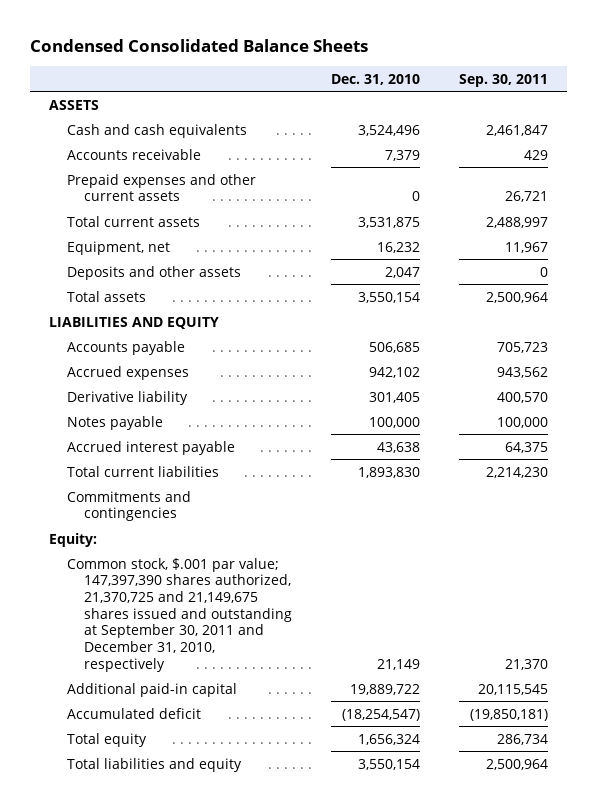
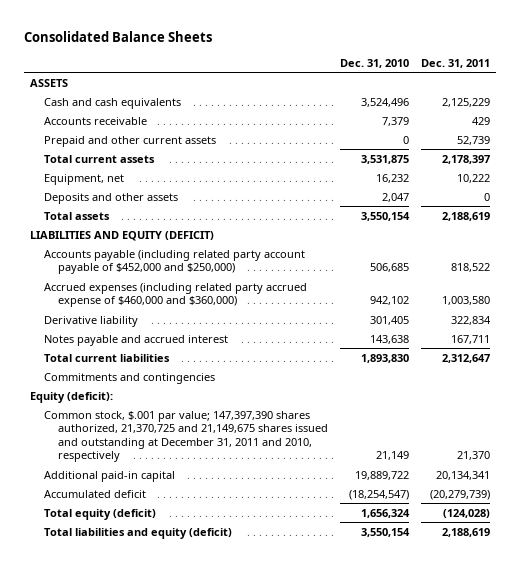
- Condensed Consolidated Balance Sheets
+ Consolidated Balance Sheets
- | Dec. 31, 2010 | Sep. 30, 2011
+ | Dec. 31, 2010 | Dec. 31, 2011
- Prepaid expenses and other current assets | 0 | 26,721
+ Prepaid and other current assets | 0 | 52,739
- LIABILITIES AND EQUITY
- Accounts payable | 506,685 | 705,723
- Accrued expenses | 942,102 | 943,562
+ LIABILITIES AND EQUITY (DEFICIT)
+ Accounts payable (including related party account payable of $452,000 and $250,000) | 506,685 | 818,522
+ Accrued expenses (including related party accrued expense of $460,000 and $360,000) | 942,102 | 1,003,580
- Notes payable | 100,000 | 100,000
- Accrued interest payable | 43,638 | 64,375
+ Notes payable and accrued interest | 143,638 | 167,711
- Equity:
- Common stock, $.001 par value; 147,397,390 shares authorized, 21,370,725 and 21,149,675 shares issued and outstanding at September 30, 2011 and December 31, 2010, respectively | 21,149 | 21,370
+ Equity (deficit):
+ Common stock, $.001 par value; 147,397,390 shares authorized, 21,370,725 and 21,149,675 shares issued and outstanding at December 31, 2011 and 2010, respectively | 21,149 | 21,370
- Total equity | 1,656,324 | 286,734
- Total liabilities and equity | 3,550,154 | 2,500,964
+ Total equity (deficit) | 1,656,324 | (124,028)
+ Total liabilities and equity (deficit) | 3,550,154 | 2,188,619

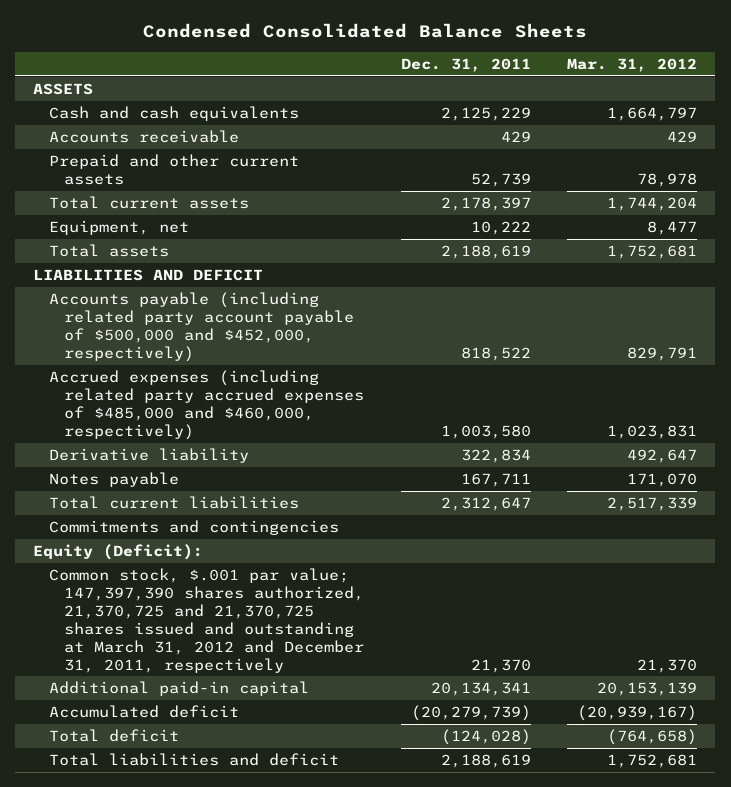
- Consolidated Balance Sheets
+ Condensed Consolidated Balance Sheets
- | Dec. 31, 2010 | Dec. 31, 2011
+ | Dec. 31, 2011 | Mar. 31, 2012
- Deposits and other assets | 2,047 | 0
- LIABILITIES AND EQUITY (DEFICIT)
- Accounts payable (including related party account payable of $452,000 and $250,000) | 506,685 | 818,522
- Accrued expenses (including related party accrued expense of $460,000 and $360,000) | 942,102 | 1,003,580
+ LIABILITIES AND DEFICIT
+ Accounts payable (including related party account payable of $500,000 and $452,000, respectively) | 818,522 | 829,791
+ Accrued expenses (including related party accrued expenses of $485,000 and $460,000, respectively) | 1,003,580 | 1,023,831
- Notes payable and accrued interest | 143,638 | 167,711
+ Notes payable | 167,711 | 171,070
- Equity (deficit):
- Common stock, $.001 par value; 147,397,390 shares authorized, 21,370,725 and 21,149,675 shares issued and outstanding at December 31, 2011 and 2010, respectively | 21,149 | 21,370
+ Equity (Deficit):
+ Common stock, $.001 par value; 147,397,390 shares authorized, 21,370,725 and 21,370,725 shares issued and outstanding at March 31, 2012 and December 31, 2011, respectively | 21,370 | 21,370
- Total equity (deficit) | 1,656,324 | (124,028)
- Total liabilities and equity (deficit) | 3,550,154 | 2,188,619
+ Total deficit | (124,028) | (764,658)
+ Total liabilities and deficit | 2,188,619 | 1,752,681

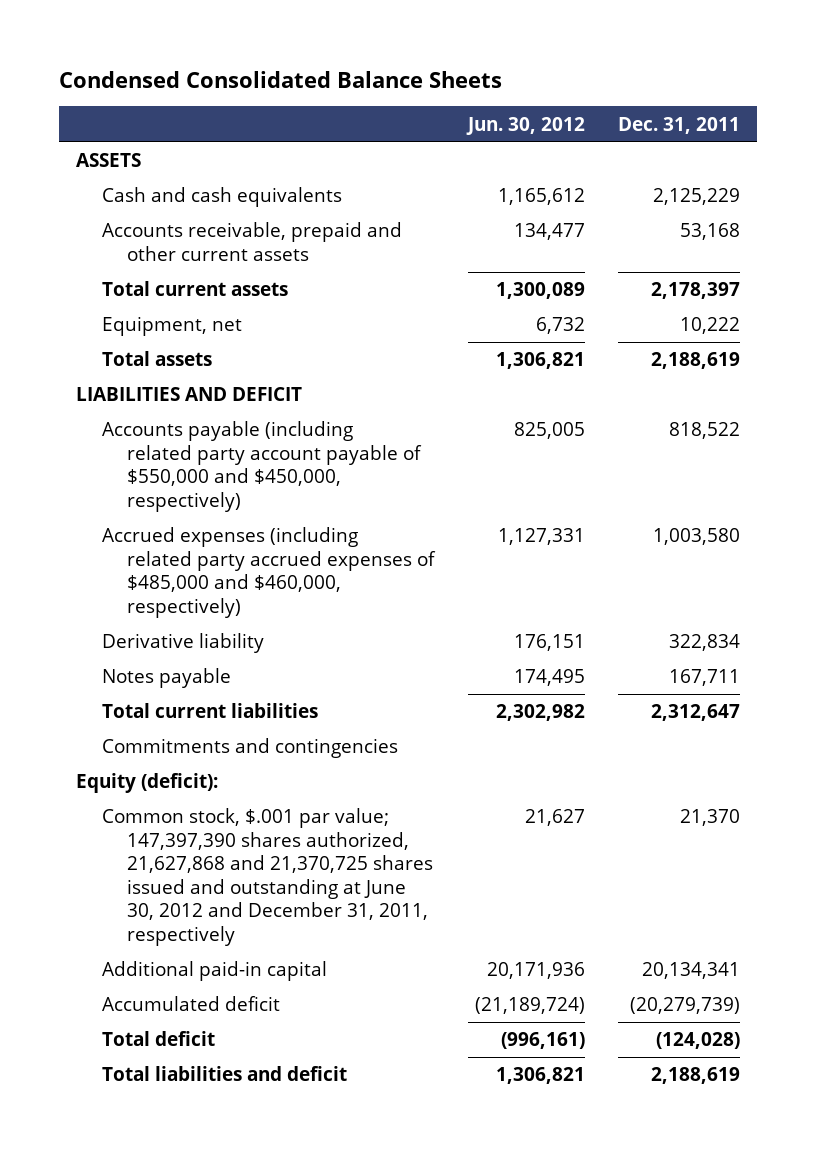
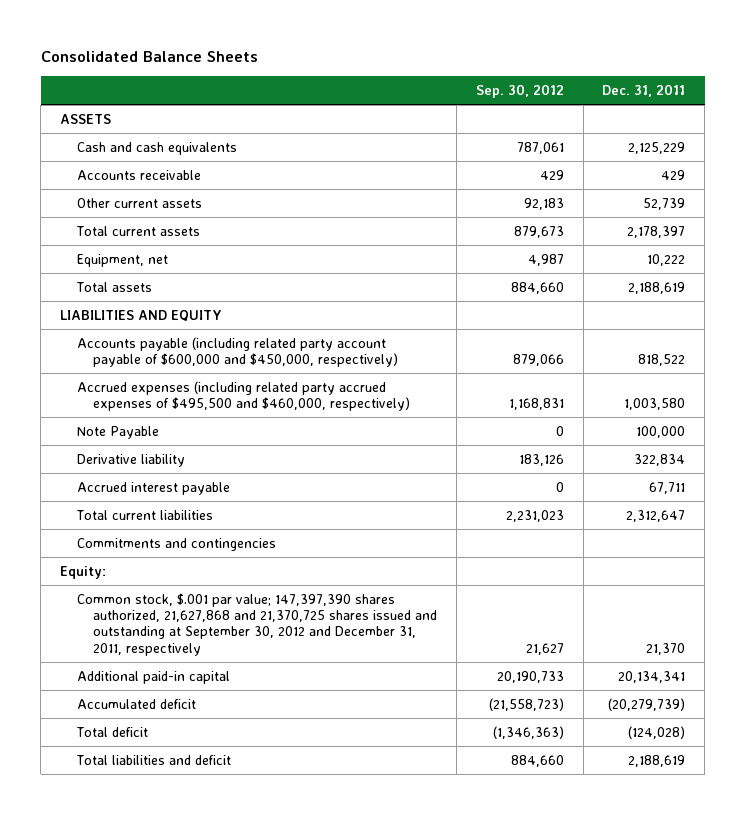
- Condensed Consolidated Balance Sheets
+ Consolidated Balance Sheets
- | Jun. 30, 2012 | Dec. 31, 2011
+ | Sep. 30, 2012 | Dec. 31, 2011
- Accounts receivable, prepaid and other current assets | 134,477 | 53,168
+ Accounts receivable | 429 | 429
+ Other current assets | 92,183 | 52,739
- LIABILITIES AND DEFICIT
- Accounts payable (including related party account payable of $550,000 and $450,000, respectively) | 825,005 | 818,522
- Accrued expenses (including related party accrued expenses of $485,000 and $460,000, respectively) | 1,127,331 | 1,003,580
+ LIABILITIES AND EQUITY
+ Accounts payable (including related party account payable of $600,000 and $450,000, respectively) | 879,066 | 818,522
+ Accrued expenses (including related party accrued expenses of $495,500 and $460,000, respectively) | 1,168,831 | 1,003,580
+ Note Payable | 0 | 100,000
- Notes payable | 174,495 | 167,711
+ Accrued interest payable | 0 | 67,711
- Equity (deficit):
- Common stock, $.001 par value; 147,397,390 shares authorized, 21,627,868 and 21,370,725 shares issued and outstanding at June 30, 2012 and December 31, 2011, respectively | 21,627 | 21,370
+ Equity:
+ Common stock, $.001 par value; 147,397,390 shares authorized, 21,627,868 and 21,370,725 shares issued and outstanding at September 30, 2012 and December 31, 2011, respectively | 21,627 | 21,370

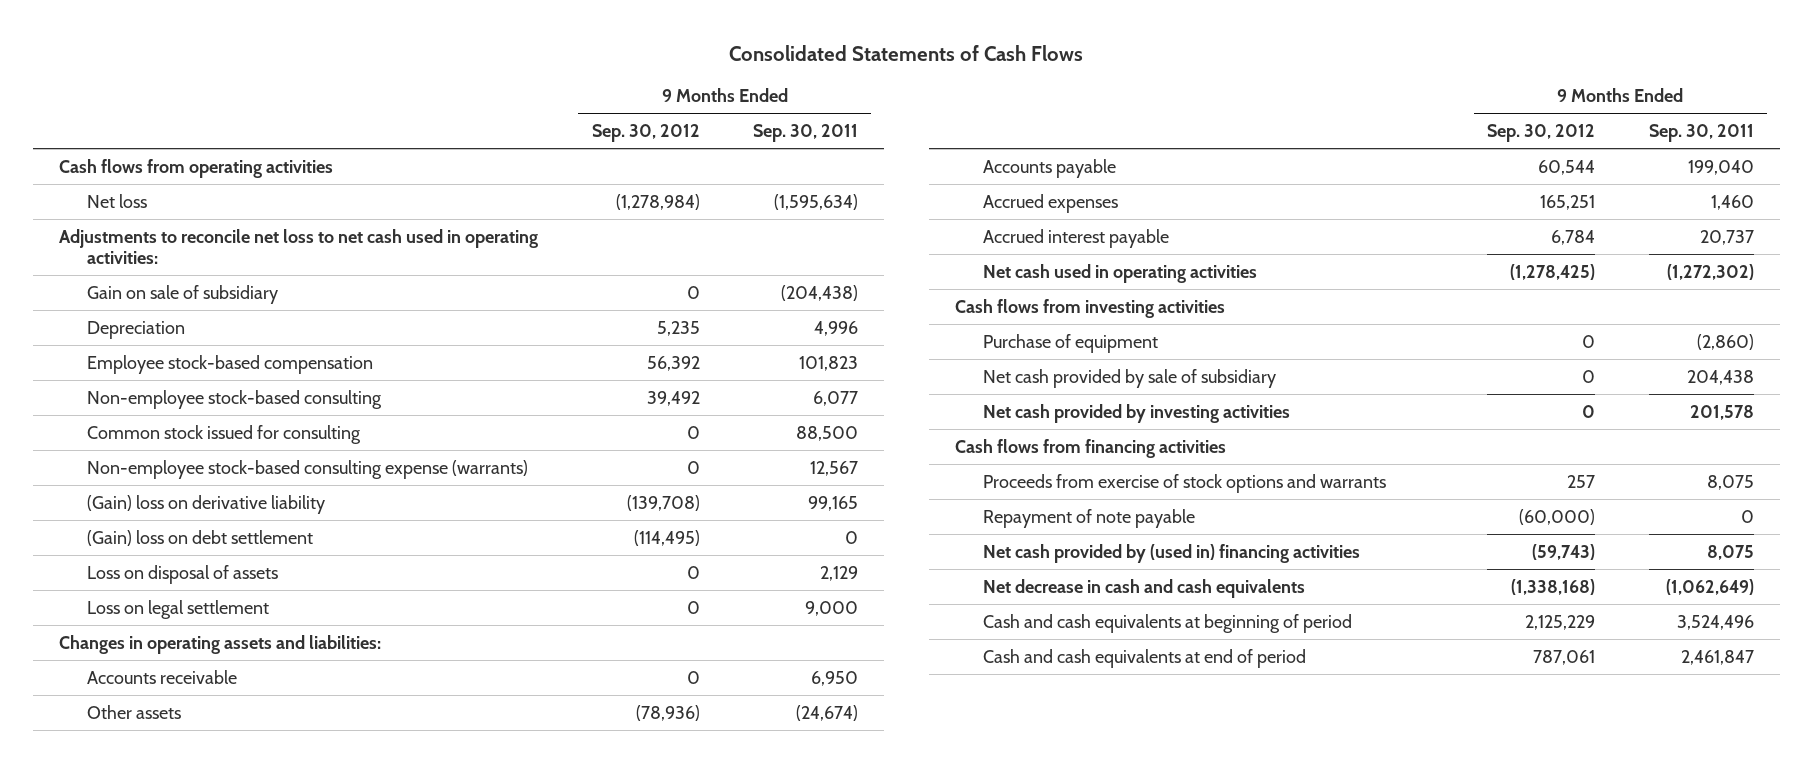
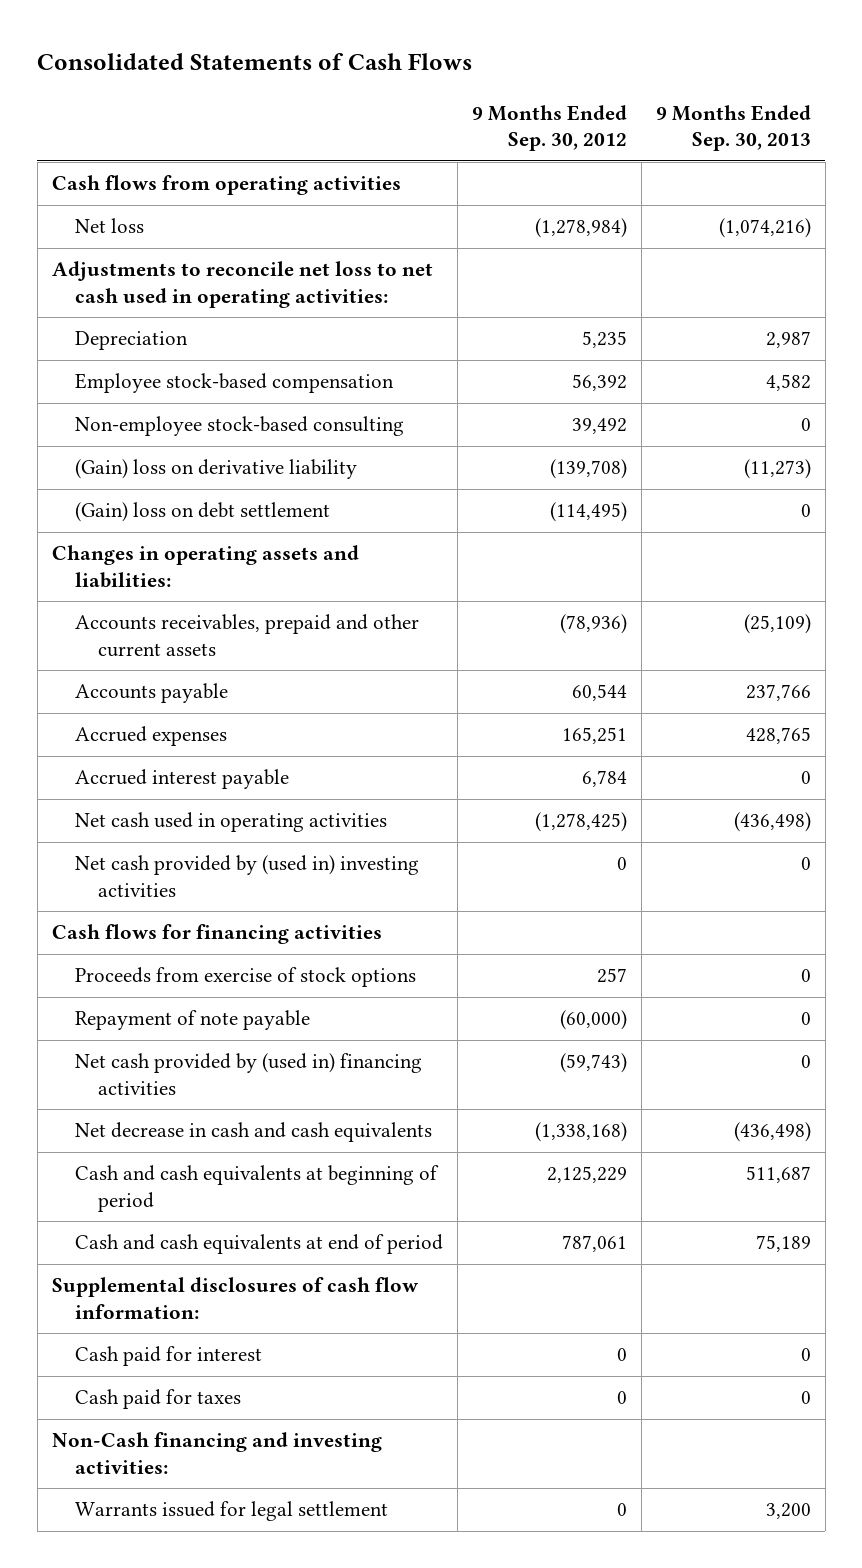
- | 9 Months Ended Sep. 30, 2012 | 9 Months Ended Sep. 30, 2011
+ | 9 Months Ended Sep. 30, 2012 | 9 Months Ended Sep. 30, 2013
- Gain on sale of subsidiary | 0 | (204,438)
- Common stock issued for consulting | 0 | 88,500
- Non-employee stock-based consulting expense (warrants) | 0 | 12,567
- Loss on disposal of assets | 0 | 2,129
- Loss on legal settlement | 0 | 9,000
- Accounts receivable | 0 | 6,950
- Other assets | (78,936) | (24,674)
+ Accounts receivables, prepaid and other current assets | (78,936) | (25,109)
- Cash flows from investing activities
- Purchase of equipment | 0 | (2,860)
- Net cash provided by sale of subsidiary | 0 | 204,438
- Net cash provided by investing activities | 0 | 201,578
- Cash flows from financing activities
- Proceeds from exercise of stock options and warrants | 257 | 8,075
+ Net cash provided by (used in) investing activities | 0 | 0
+ Cash flows for financing activities
+ Proceeds from exercise of stock options | 257 | 0
+ Supplemental disclosures of cash flow information:
+ Cash paid for interest | 0 | 0
+ Cash paid for taxes | 0 | 0
+ Non-Cash financing and investing activities:
+ Warrants issued for legal settlement | 0 | 3,200

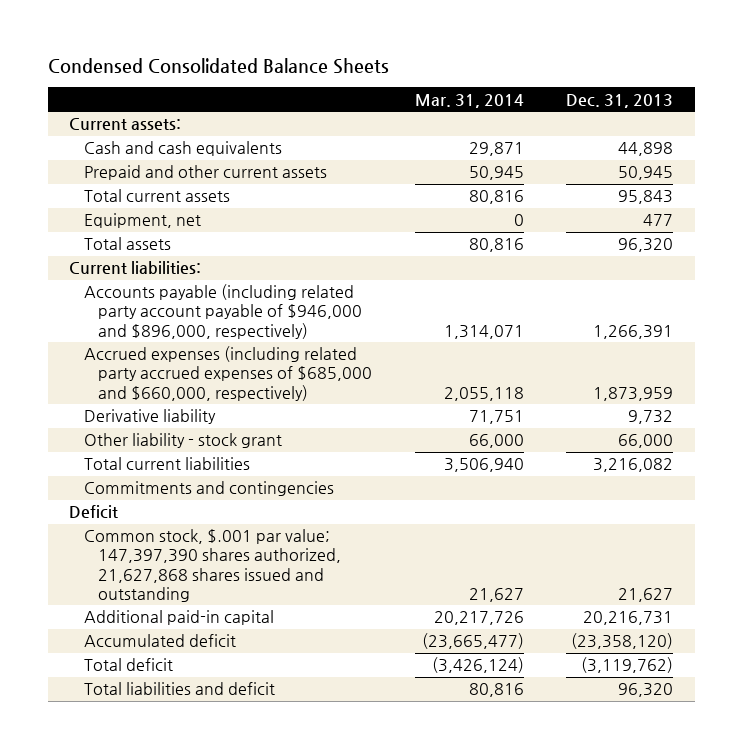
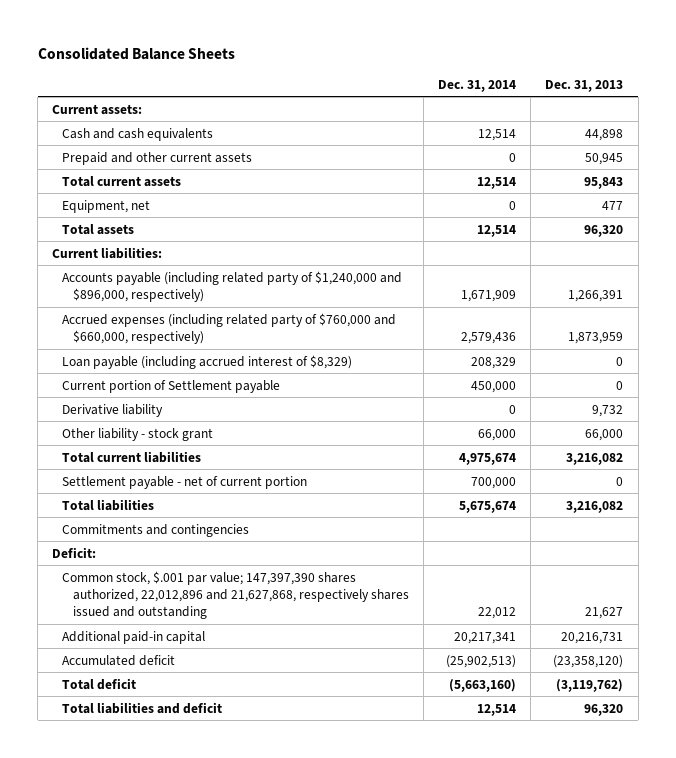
- Condensed Consolidated Balance Sheets
+ Consolidated Balance Sheets
- | Mar. 31, 2014 | Dec. 31, 2013
+ | Dec. 31, 2014 | Dec. 31, 2013
- Accounts payable (including related party account payable of $946,000 and $896,000, respectively) | 1,314,071 | 1,266,391
- Accrued expenses (including related party accrued expenses of $685,000 and $660,000, respectively) | 2,055,118 | 1,873,959
+ Accounts payable (including related party of $1,240,000 and $896,000, respectively) | 1,671,909 | 1,266,391
+ Accrued expenses (including related party of $760,000 and $660,000, respectively) | 2,579,436 | 1,873,959
+ Loan payable (including accrued interest of $8,329) | 208,329 | 0
+ Current portion of Settlement payable | 450,000 | 0
+ Settlement payable - net of current portion | 700,000 | 0
+ Total liabilities | 5,675,674 | 3,216,082
- Deficit
- Common stock, $.001 par value; 147,397,390 shares authorized, 21,627,868 shares issued and outstanding | 21,627 | 21,627
+ Deficit:
+ Common stock, $.001 par value; 147,397,390 shares authorized, 22,012,896 and 21,627,868, respectively shares issued and outstanding | 22,012 | 21,627

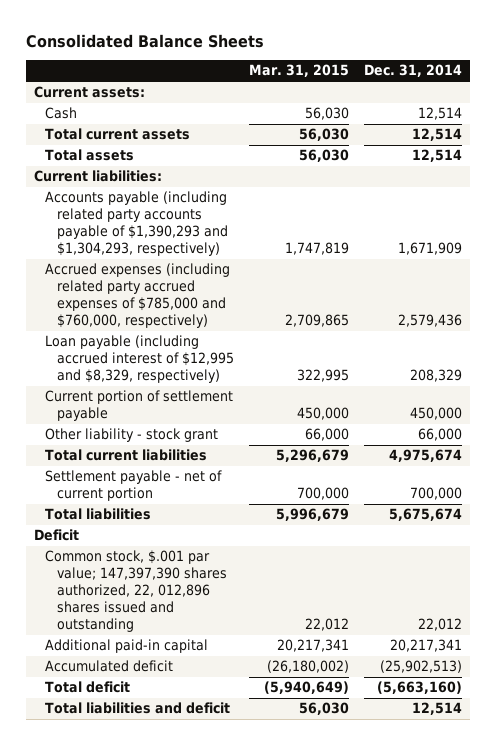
- | Dec. 31, 2014 | Dec. 31, 2013
+ | Mar. 31, 2015 | Dec. 31, 2014
- Cash and cash equivalents | 12,514 | 44,898
- Prepaid and other current assets | 0 | 50,945
+ Cash | 56,030 | 12,514
- Equipment, net | 0 | 477
- Accounts payable (including related party of $1,240,000 and $896,000, respectively) | 1,671,909 | 1,266,391
- Accrued expenses (including related party of $760,000 and $660,000, respectively) | 2,579,436 | 1,873,959
- Loan payable (including accrued interest of $8,329) | 208,329 | 0
- Current portion of Settlement payable | 450,000 | 0
- Derivative liability | 0 | 9,732
+ Accounts payable (including related party accounts payable of $1,390,293 and $1,304,293, respectively) | 1,747,819 | 1,671,909
+ Accrued expenses (including related party accrued expenses of $785,000 and $760,000, respectively) | 2,709,865 | 2,579,436
+ Loan payable (including accrued interest of $12,995 and $8,329, respectively) | 322,995 | 208,329
+ Current portion of settlement payable | 450,000 | 450,000
- Commitments and contingencies
- Deficit:
- Common stock, $.001 par value; 147,397,390 shares authorized, 22,012,896 and 21,627,868, respectively shares issued and outstanding | 22,012 | 21,627
+ Deficit
+ Common stock, $.001 par value; 147,397,390 shares authorized, 22, 012,896 shares issued and outstanding | 22,012 | 22,012

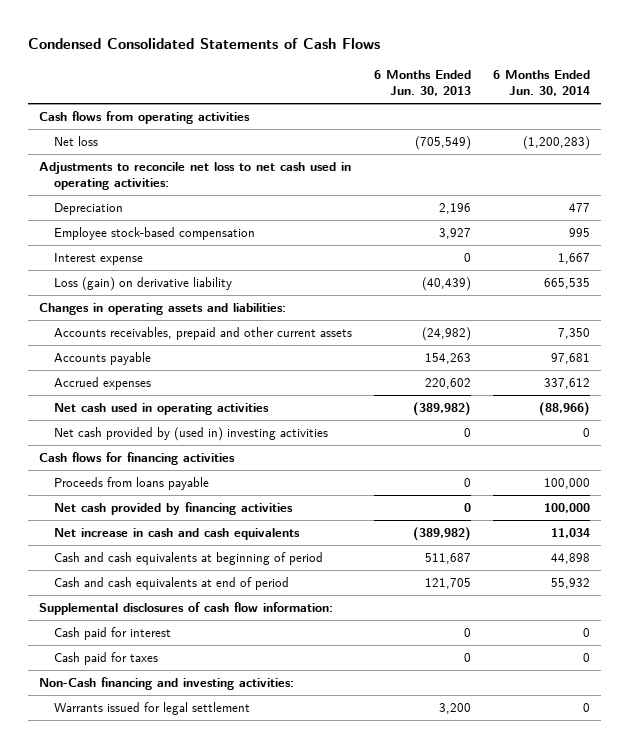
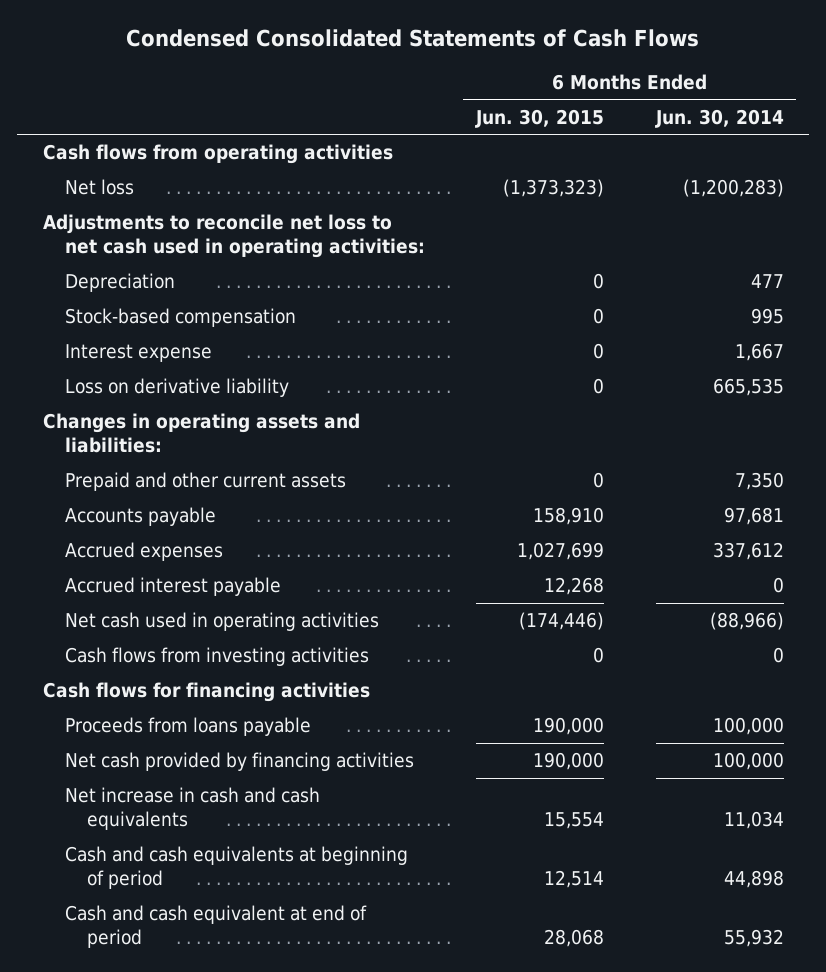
- | 6 Months Ended Jun. 30, 2013 | 6 Months Ended Jun. 30, 2014
+ | 6 Months Ended Jun. 30, 2015 | 6 Months Ended Jun. 30, 2014
- Employee stock-based compensation | 3,927 | 995
+ Stock-based compensation | 0 | 995
- Loss (gain) on derivative liability | (40,439) | 665,535
+ Loss on derivative liability | 0 | 665,535
- Accounts receivables, prepaid and other current assets | (24,982) | 7,350
+ Prepaid and other current assets | 0 | 7,350
+ Accrued interest payable | 12,268 | 0
- Net cash provided by (used in) investing activities | 0 | 0
+ Cash flows from investing activities | 0 | 0
- Cash and cash equivalents at end of period | 121,705 | 55,932
- Supplemental disclosures of cash flow information:
- Cash paid for interest | 0 | 0
- Cash paid for taxes | 0 | 0
- Non-Cash financing and investing activities:
- Warrants issued for legal settlement | 3,200 | 0
+ Cash and cash equivalent at end of period | 28,068 | 55,932

